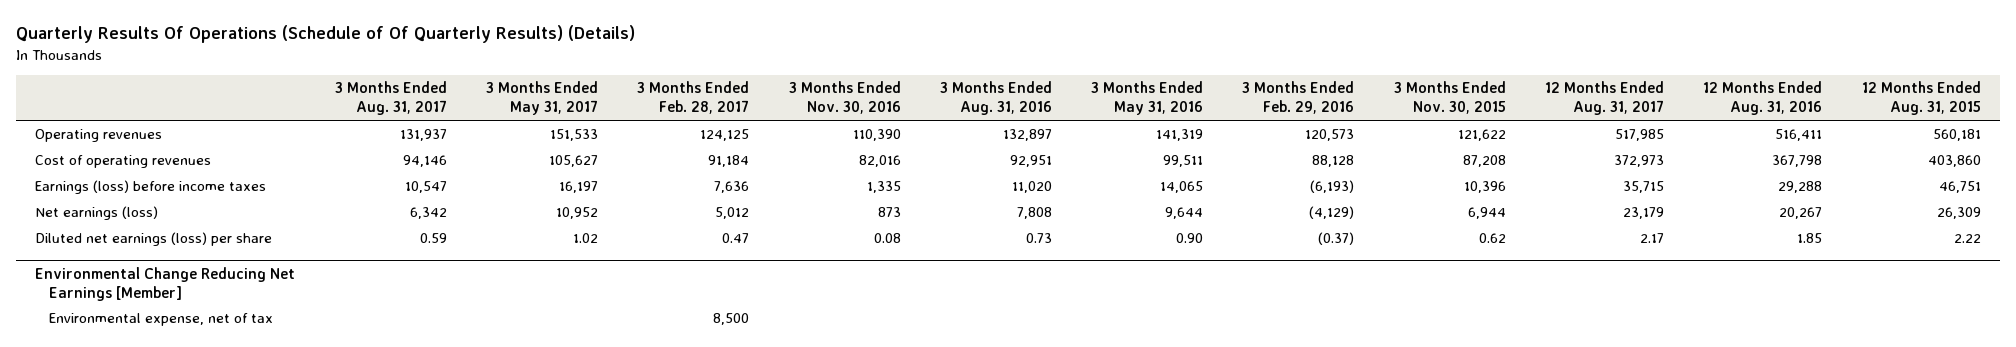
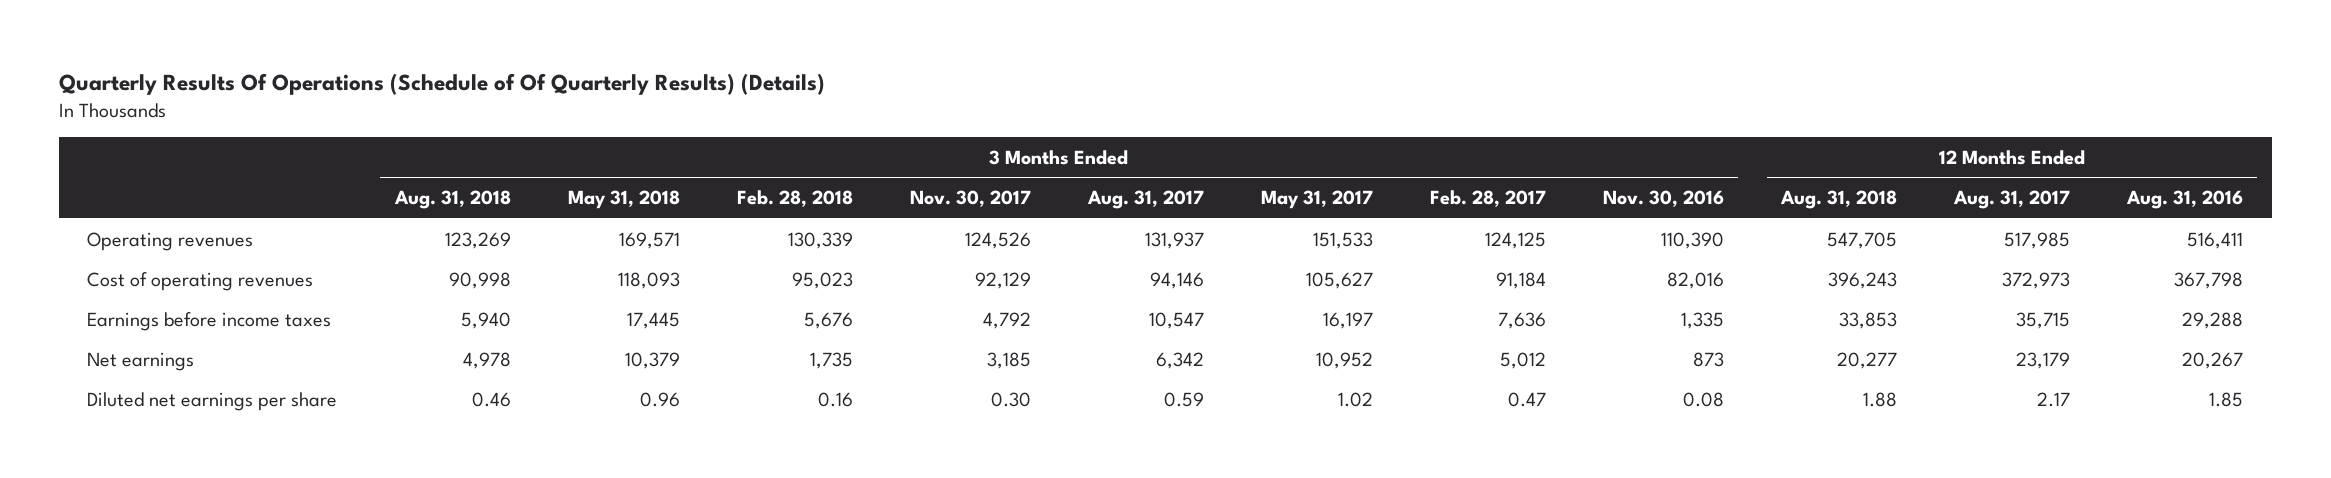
- | 3 Months Ended Aug. 31, 2017 | 3 Months Ended May 31, 2017 | 3 Months Ended Feb. 28, 2017 | 3 Months Ended Nov. 30, 2016 | 3 Months Ended Aug. 31, 2016 | 3 Months Ended May 31, 2016 | 3 Months Ended Feb. 29, 2016 | 3 Months Ended Nov. 30, 2015 | 12 Months Ended Aug. 31, 2017 | 12 Months Ended Aug. 31, 2016 | 12 Months Ended Aug. 31, 2015
+ | 3 Months Ended Aug. 31, 2018 | 3 Months Ended May 31, 2018 | 3 Months Ended Feb. 28, 2018 | 3 Months Ended Nov. 30, 2017 | 3 Months Ended Aug. 31, 2017 | 3 Months Ended May 31, 2017 | 3 Months Ended Feb. 28, 2017 | 3 Months Ended Nov. 30, 2016 | 12 Months Ended Aug. 31, 2018 | 12 Months Ended Aug. 31, 2017 | 12 Months Ended Aug. 31, 2016
- Earnings (loss) before income taxes | 10,547 | 16,197 | 7,636 | 1,335 | 11,020 | 14,065 | (6,193) | 10,396 | 35,715 | 29,288 | 46,751
- Net earnings (loss) | 6,342 | 10,952 | 5,012 | 873 | 7,808 | 9,644 | (4,129) | 6,944 | 23,179 | 20,267 | 26,309
- Diluted net earnings (loss) per share | 0.59 | 1.02 | 0.47 | 0.08 | 0.73 | 0.90 | (0.37) | 0.62 | 2.17 | 1.85 | 2.22
- Environmental Change Reducing Net Earnings [Member]
- Environmental expense, net of tax | | | 8,500 | | | | | | | |
+ Earnings before income taxes | 5,940 | 17,445 | 5,676 | 4,792 | 10,547 | 16,197 | 7,636 | 1,335 | 33,853 | 35,715 | 29,288
+ Net earnings | 4,978 | 10,379 | 1,735 | 3,185 | 6,342 | 10,952 | 5,012 | 873 | 20,277 | 23,179 | 20,267
+ Diluted net earnings per share | 0.46 | 0.96 | 0.16 | 0.30 | 0.59 | 1.02 | 0.47 | 0.08 | 1.88 | 2.17 | 1.85

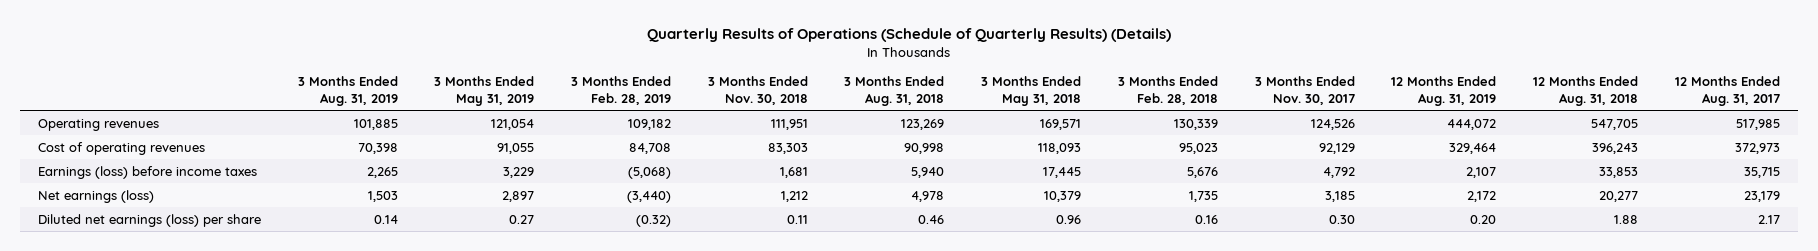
- Quarterly Results Of Operations (Schedule of Of Quarterly Results) (Details)
+ Quarterly Results of Operations (Schedule of Quarterly Results) (Details)
- | 3 Months Ended Aug. 31, 2018 | 3 Months Ended May 31, 2018 | 3 Months Ended Feb. 28, 2018 | 3 Months Ended Nov. 30, 2017 | 3 Months Ended Aug. 31, 2017 | 3 Months Ended May 31, 2017 | 3 Months Ended Feb. 28, 2017 | 3 Months Ended Nov. 30, 2016 | 12 Months Ended Aug. 31, 2018 | 12 Months Ended Aug. 31, 2017 | 12 Months Ended Aug. 31, 2016
+ | 3 Months Ended Aug. 31, 2019 | 3 Months Ended May 31, 2019 | 3 Months Ended Feb. 28, 2019 | 3 Months Ended Nov. 30, 2018 | 3 Months Ended Aug. 31, 2018 | 3 Months Ended May 31, 2018 | 3 Months Ended Feb. 28, 2018 | 3 Months Ended Nov. 30, 2017 | 12 Months Ended Aug. 31, 2019 | 12 Months Ended Aug. 31, 2018 | 12 Months Ended Aug. 31, 2017
- Earnings before income taxes | 5,940 | 17,445 | 5,676 | 4,792 | 10,547 | 16,197 | 7,636 | 1,335 | 33,853 | 35,715 | 29,288
- Net earnings | 4,978 | 10,379 | 1,735 | 3,185 | 6,342 | 10,952 | 5,012 | 873 | 20,277 | 23,179 | 20,267
- Diluted net earnings per share | 0.46 | 0.96 | 0.16 | 0.30 | 0.59 | 1.02 | 0.47 | 0.08 | 1.88 | 2.17 | 1.85
+ Earnings (loss) before income taxes | 2,265 | 3,229 | (5,068) | 1,681 | 5,940 | 17,445 | 5,676 | 4,792 | 2,107 | 33,853 | 35,715
+ Net earnings (loss) | 1,503 | 2,897 | (3,440) | 1,212 | 4,978 | 10,379 | 1,735 | 3,185 | 2,172 | 20,277 | 23,179
+ Diluted net earnings (loss) per share | 0.14 | 0.27 | (0.32) | 0.11 | 0.46 | 0.96 | 0.16 | 0.30 | 0.20 | 1.88 | 2.17

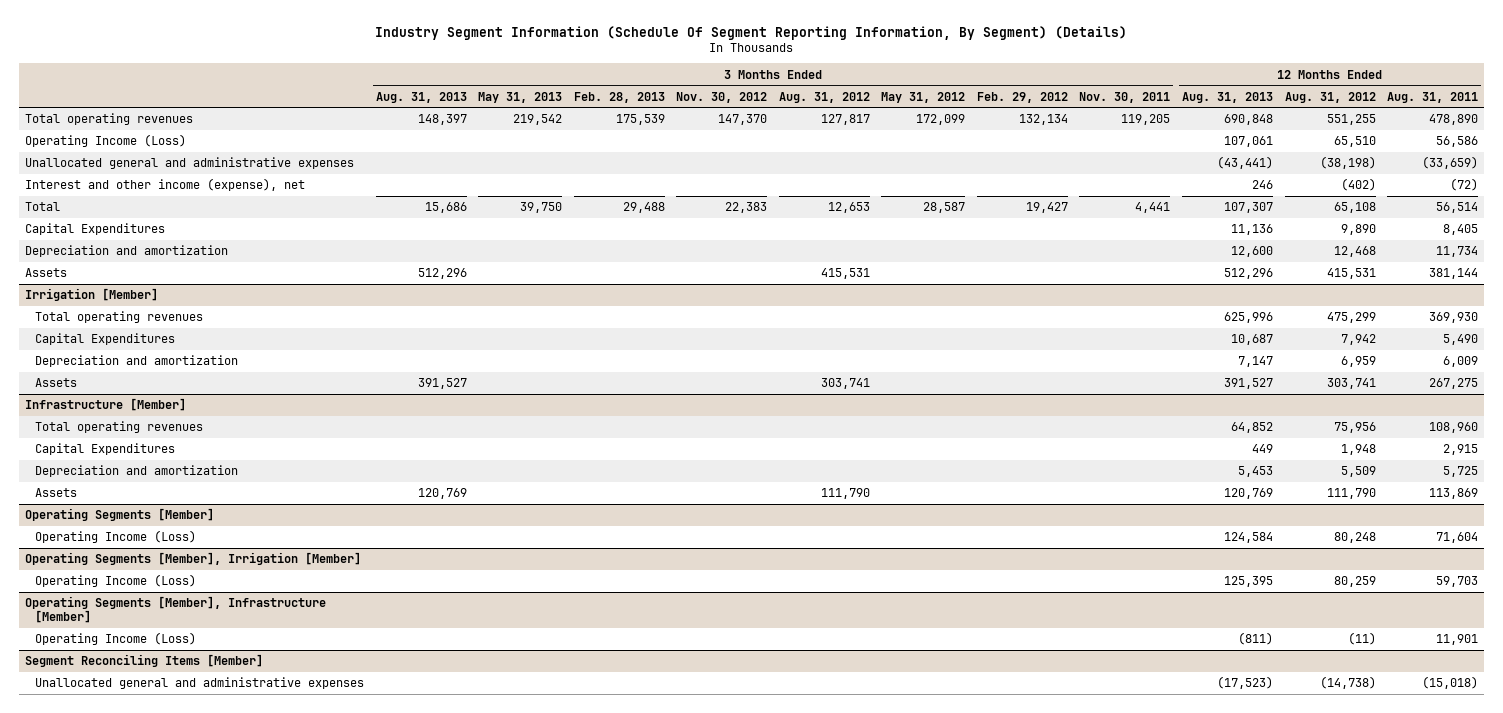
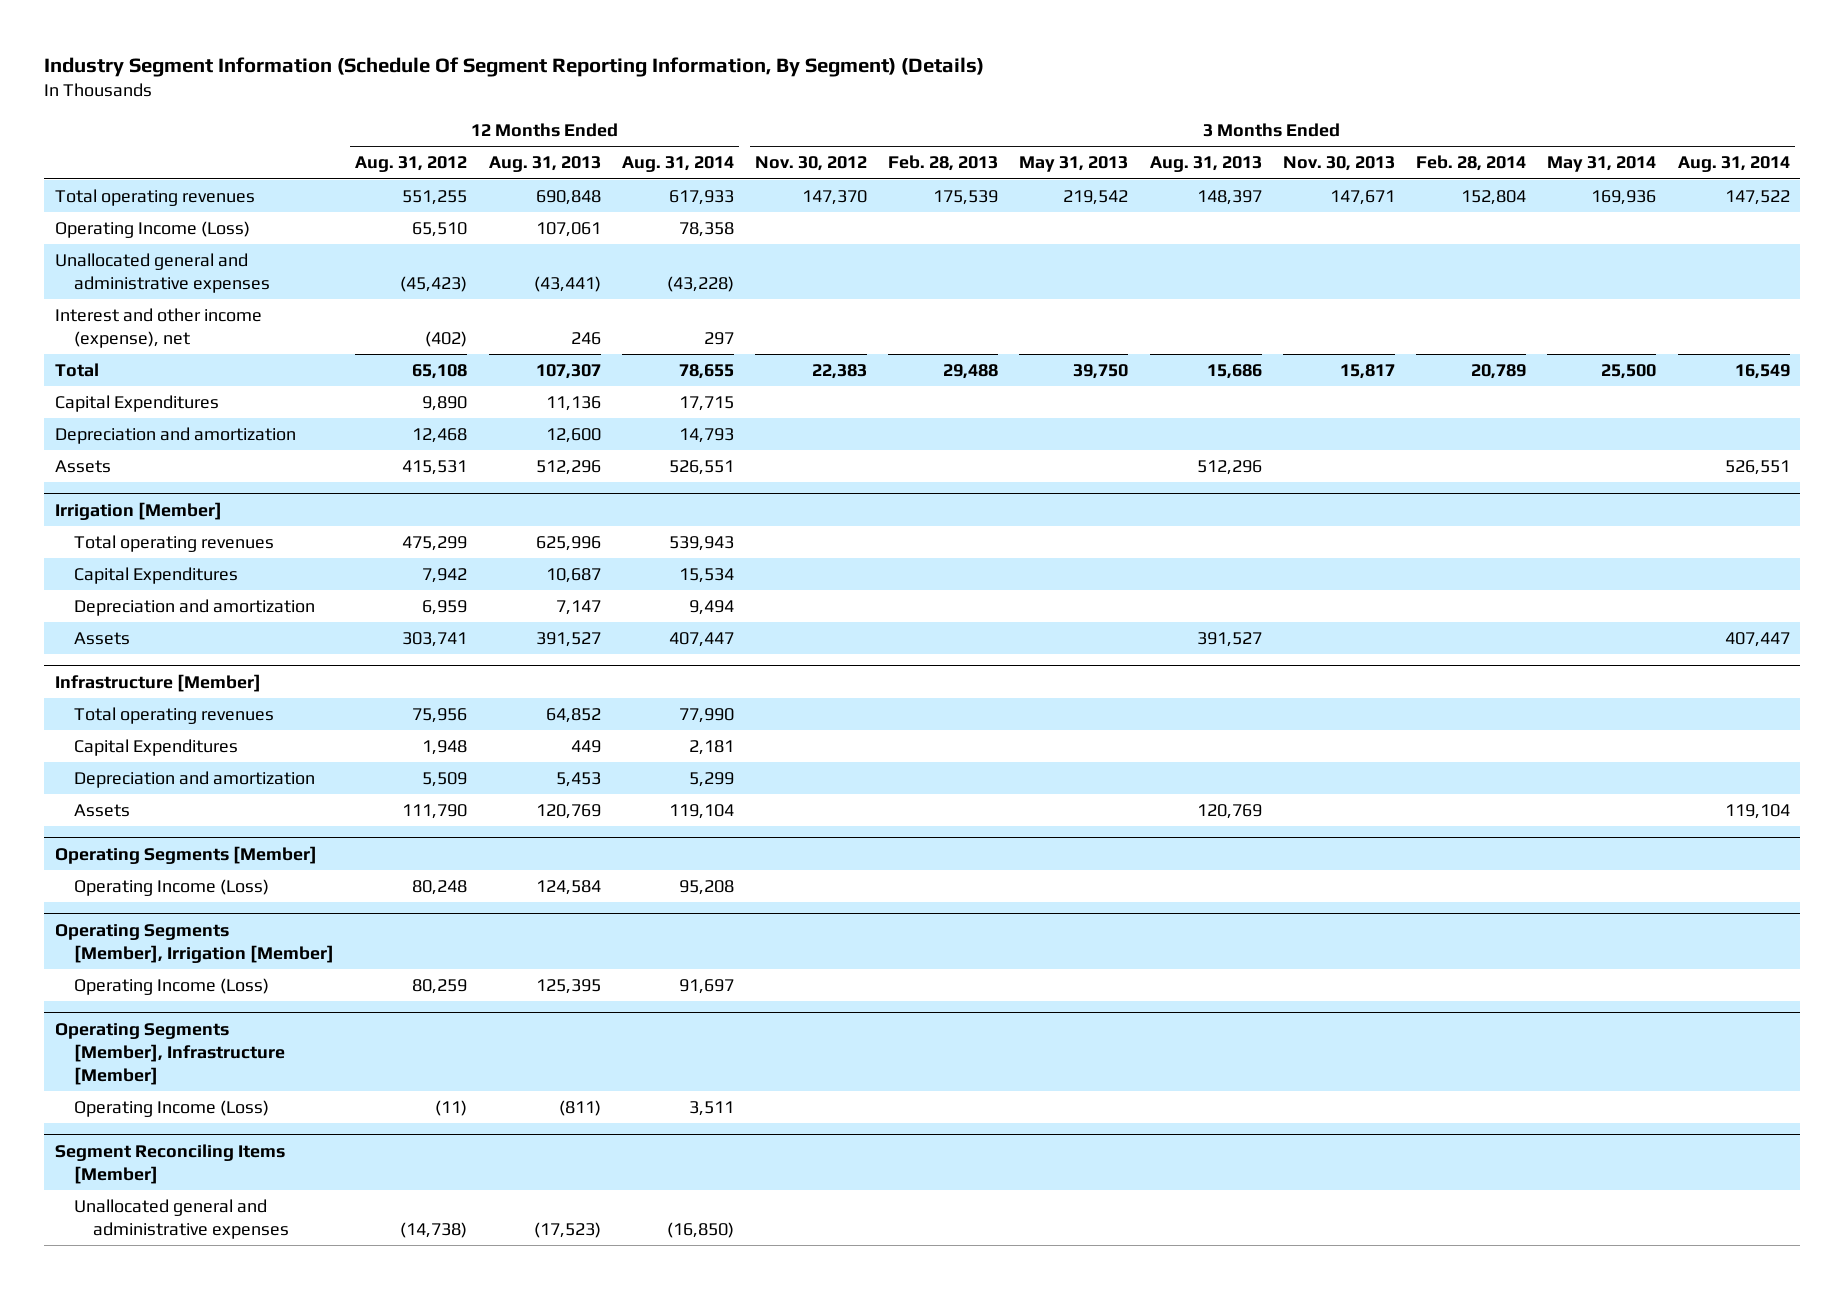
- | 3 Months Ended Aug. 31, 2013 | 3 Months Ended May 31, 2013 | 3 Months Ended Feb. 28, 2013 | 3 Months Ended Nov. 30, 2012 | 3 Months Ended Aug. 31, 2012 | 3 Months Ended May 31, 2012 | 3 Months Ended Feb. 29, 2012 | 3 Months Ended Nov. 30, 2011 | 12 Months Ended Aug. 31, 2013 | 12 Months Ended Aug. 31, 2012 | 12 Months Ended Aug. 31, 2011
+ | 12 Months Ended Aug. 31, 2012 | 12 Months Ended Aug. 31, 2013 | 12 Months Ended Aug. 31, 2014 | 3 Months Ended Nov. 30, 2012 | 3 Months Ended Feb. 28, 2013 | 3 Months Ended May 31, 2013 | 3 Months Ended Aug. 31, 2013 | 3 Months Ended Nov. 30, 2013 | 3 Months Ended Feb. 28, 2014 | 3 Months Ended May 31, 2014 | 3 Months Ended Aug. 31, 2014
- Unallocated general and administrative expenses | | | | | | | | | (43,441) | (38,198) | (33,659)
+ Unallocated general and administrative expenses | (45,423) | (43,441) | (43,228) | | | | | | | |

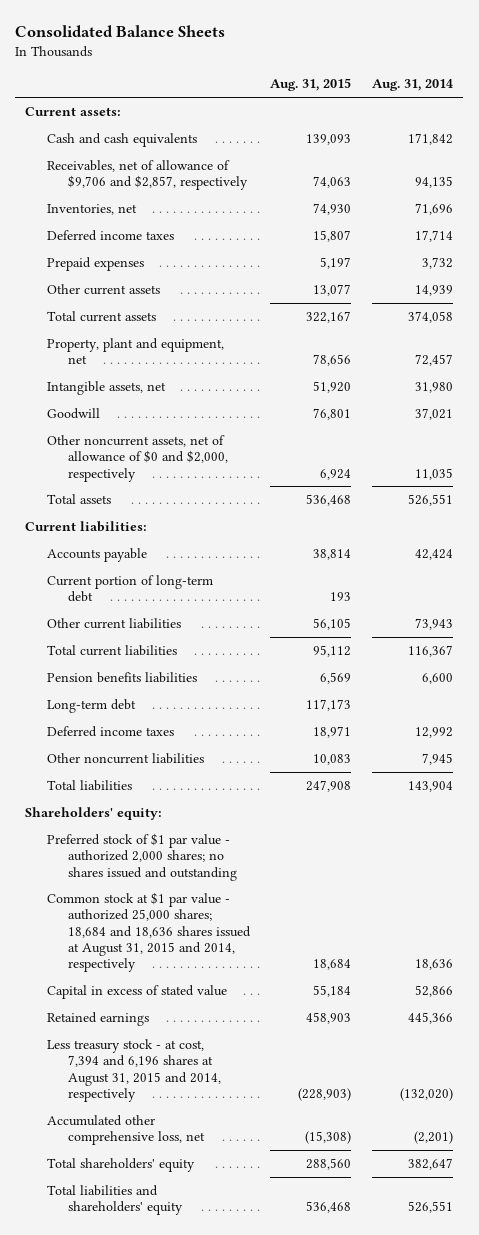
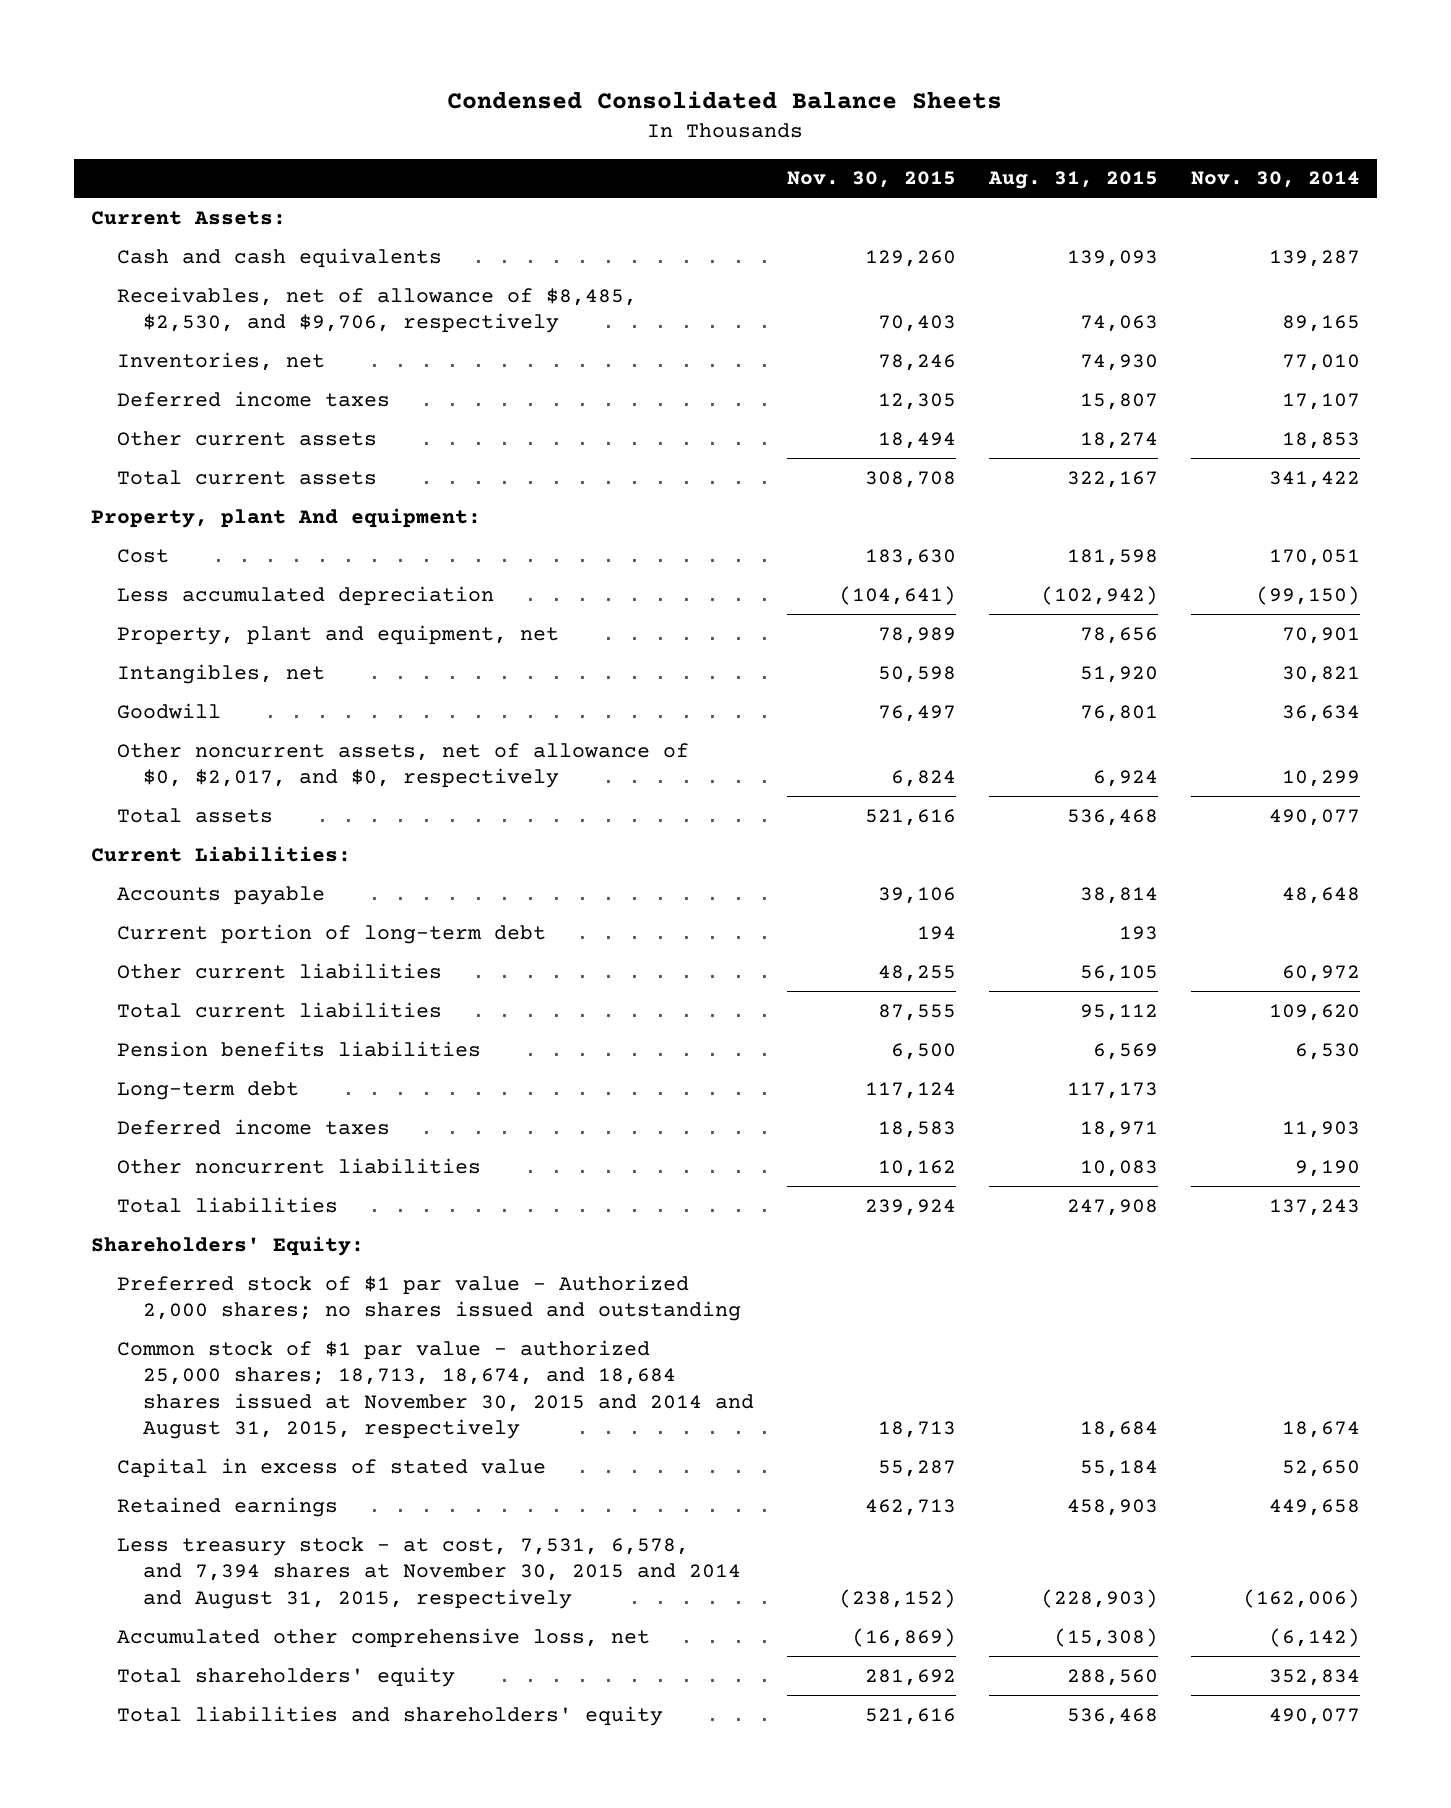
- Consolidated Balance Sheets
+ Condensed Consolidated Balance Sheets
- | Aug. 31, 2015 | Aug. 31, 2014
+ | Nov. 30, 2015 | Aug. 31, 2015 | Nov. 30, 2014
- Current assets:
+ Current Assets:
- Receivables, net of allowance of $9,706 and $2,857, respectively | 74,063 | 94,135
+ Receivables, net of allowance of $8,485, $2,530, and $9,706, respectively | 70,403 | 74,063 | 89,165
- Prepaid expenses | 5,197 | 3,732
- Other current assets | 13,077 | 14,939
+ Other current assets | 18,494 | 18,274 | 18,853
+ Property, plant And equipment:
+ Cost | 183,630 | 181,598 | 170,051
+ Less accumulated depreciation | (104,641) | (102,942) | (99,150)
- Intangible assets, net | 51,920 | 31,980
+ Intangibles, net | 50,598 | 51,920 | 30,821
- Other noncurrent assets, net of allowance of $0 and $2,000, respectively | 6,924 | 11,035
+ Other noncurrent assets, net of allowance of $0, $2,017, and $0, respectively | 6,824 | 6,924 | 10,299
- Current liabilities:
+ Current Liabilities:
- Shareholders' equity:
- Preferred stock of $1 par value - authorized 2,000 shares; no shares issued and outstanding
- Common stock at $1 par value - authorized 25,000 shares; 18,684 and 18,636 shares issued at August 31, 2015 and 2014, respectively | 18,684 | 18,636
+ Shareholders' Equity:
+ Preferred stock of $1 par value - Authorized 2,000 shares; no shares issued and outstanding
+ Common stock of $1 par value - authorized 25,000 shares; 18,713, 18,674, and 18,684 shares issued at November 30, 2015 and 2014 and August 31, 2015, respectively | 18,713 | 18,684 | 18,674
- Less treasury stock - at cost, 7,394 and 6,196 shares at August 31, 2015 and 2014, respectively | (228,903) | (132,020)
+ Less treasury stock - at cost, 7,531, 6,578, and 7,394 shares at November 30, 2015 and 2014 and August 31, 2015, respectively | (238,152) | (228,903) | (162,006)

